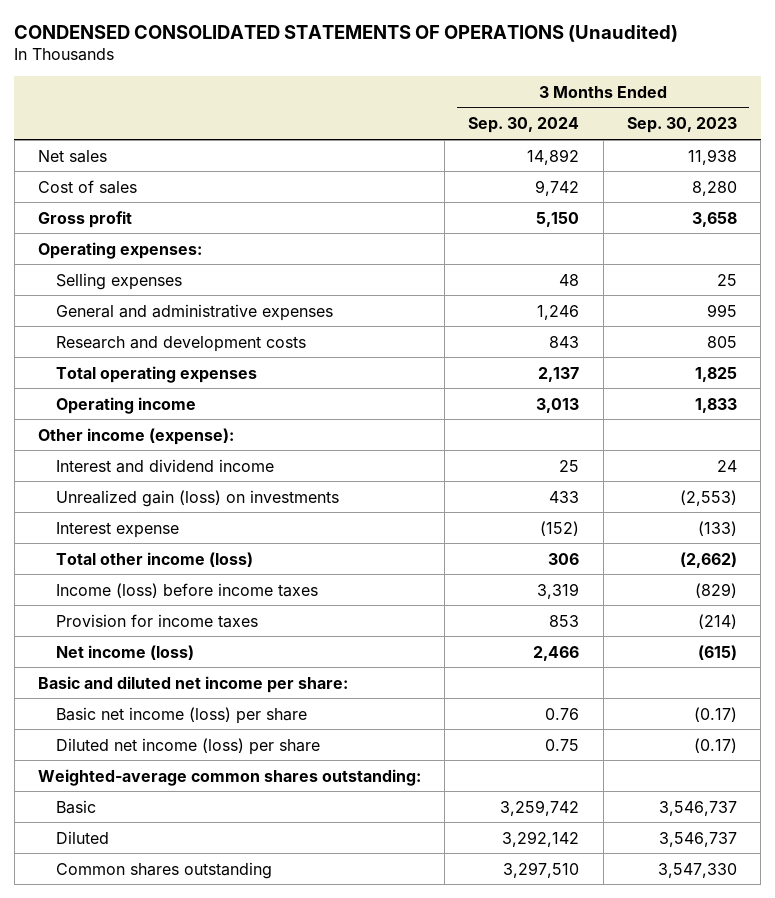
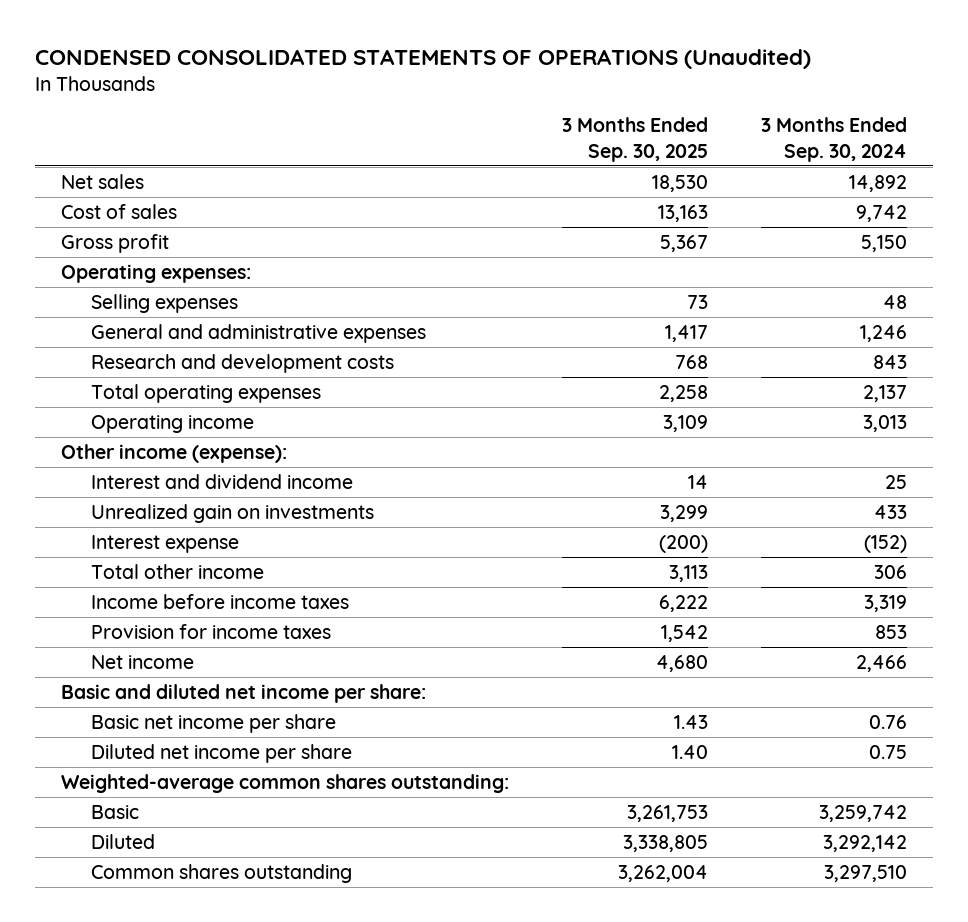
- | 3 Months Ended Sep. 30, 2024 | 3 Months Ended Sep. 30, 2023
+ | 3 Months Ended Sep. 30, 2025 | 3 Months Ended Sep. 30, 2024
- Unrealized gain (loss) on investments | 433 | (2,553)
+ Unrealized gain on investments | 3,299 | 433
- Total other income (loss) | 306 | (2,662)
- Income (loss) before income taxes | 3,319 | (829)
+ Total other income | 3,113 | 306
+ Income before income taxes | 6,222 | 3,319
- Net income (loss) | 2,466 | (615)
+ Net income | 4,680 | 2,466
- Basic net income (loss) per share | 0.76 | (0.17)
- Diluted net income (loss) per share | 0.75 | (0.17)
+ Basic net income per share | 1.43 | 0.76
+ Diluted net income per share | 1.40 | 0.75

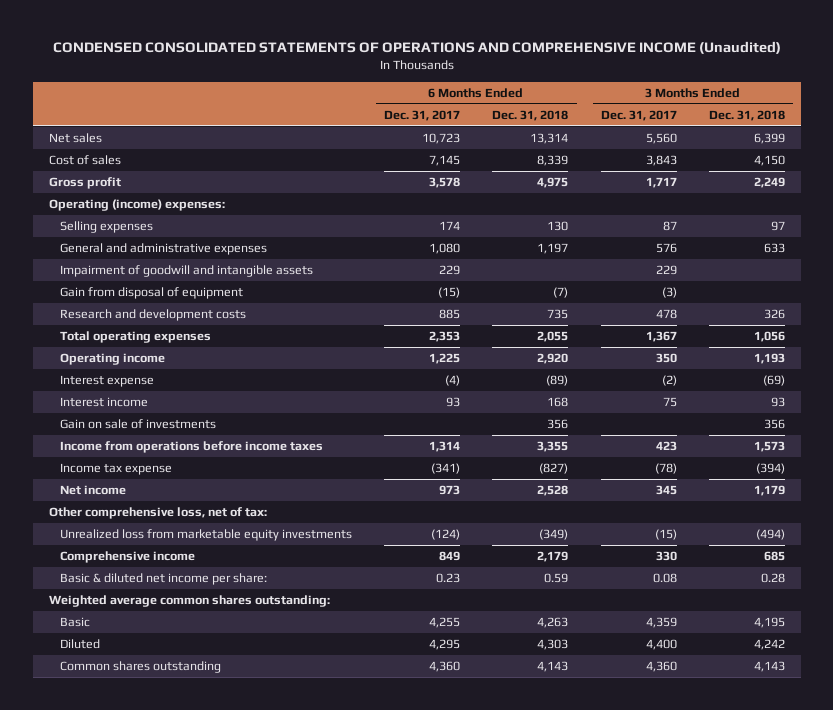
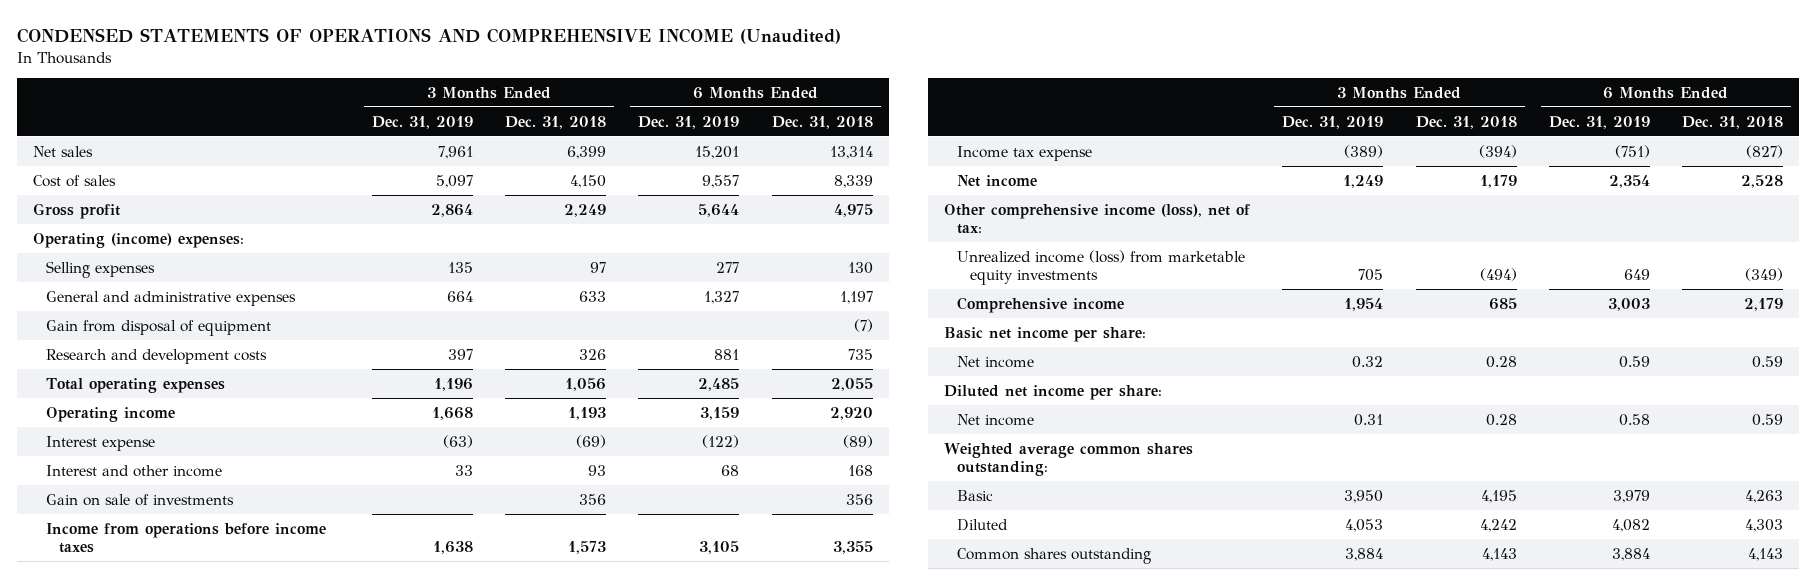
- CONDENSED CONSOLIDATED STATEMENTS OF OPERATIONS AND COMPREHENSIVE INCOME (Unaudited)
+ CONDENSED STATEMENTS OF OPERATIONS AND COMPREHENSIVE INCOME (Unaudited)
- | 6 Months Ended Dec. 31, 2017 | 6 Months Ended Dec. 31, 2018 | 3 Months Ended Dec. 31, 2017 | 3 Months Ended Dec. 31, 2018
+ | 3 Months Ended Dec. 31, 2019 | 3 Months Ended Dec. 31, 2018 | 6 Months Ended Dec. 31, 2019 | 6 Months Ended Dec. 31, 2018
- Impairment of goodwill and intangible assets | 229 | | 229 |
- Interest income | 93 | 168 | 75 | 93
+ Interest and other income | 33 | 93 | 68 | 168
- Other comprehensive loss, net of tax:
- Unrealized loss from marketable equity investments | (124) | (349) | (15) | (494)
+ Other comprehensive income (loss), net of tax:
+ Unrealized income (loss) from marketable equity investments | 705 | (494) | 649 | (349)
- Basic & diluted net income per share: | 0.23 | 0.59 | 0.08 | 0.28
+ Basic net income per share:
+ Net income | 0.32 | 0.28 | 0.59 | 0.59
+ Diluted net income per share:
+ Net income | 0.31 | 0.28 | 0.58 | 0.59

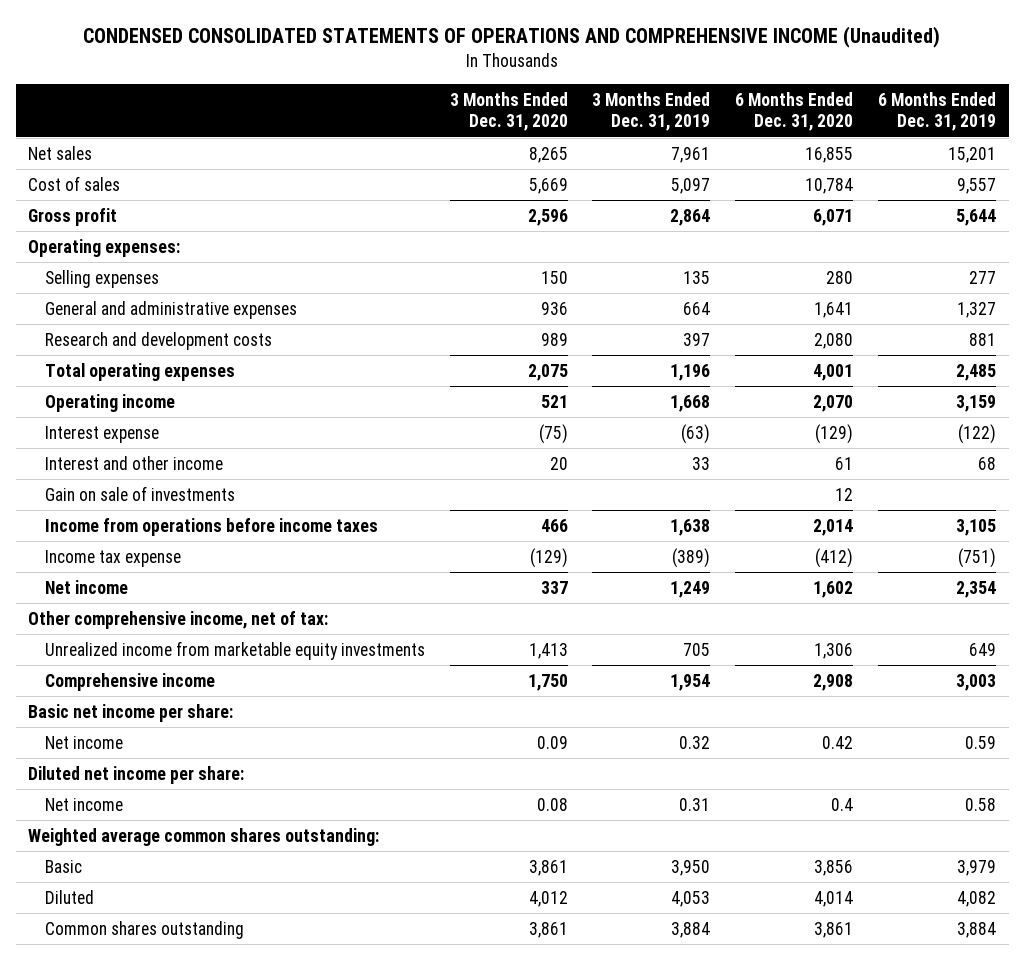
- CONDENSED STATEMENTS OF OPERATIONS AND COMPREHENSIVE INCOME (Unaudited)
+ CONDENSED CONSOLIDATED STATEMENTS OF OPERATIONS AND COMPREHENSIVE INCOME (Unaudited)
- | 3 Months Ended Dec. 31, 2019 | 3 Months Ended Dec. 31, 2018 | 6 Months Ended Dec. 31, 2019 | 6 Months Ended Dec. 31, 2018
+ | 3 Months Ended Dec. 31, 2020 | 3 Months Ended Dec. 31, 2019 | 6 Months Ended Dec. 31, 2020 | 6 Months Ended Dec. 31, 2019
- Operating (income) expenses:
+ Operating expenses:
- Gain from disposal of equipment | | | | (7)
- Other comprehensive income (loss), net of tax:
- Unrealized income (loss) from marketable equity investments | 705 | (494) | 649 | (349)
+ Other comprehensive income, net of tax:
+ Unrealized income from marketable equity investments | 1,413 | 705 | 1,306 | 649

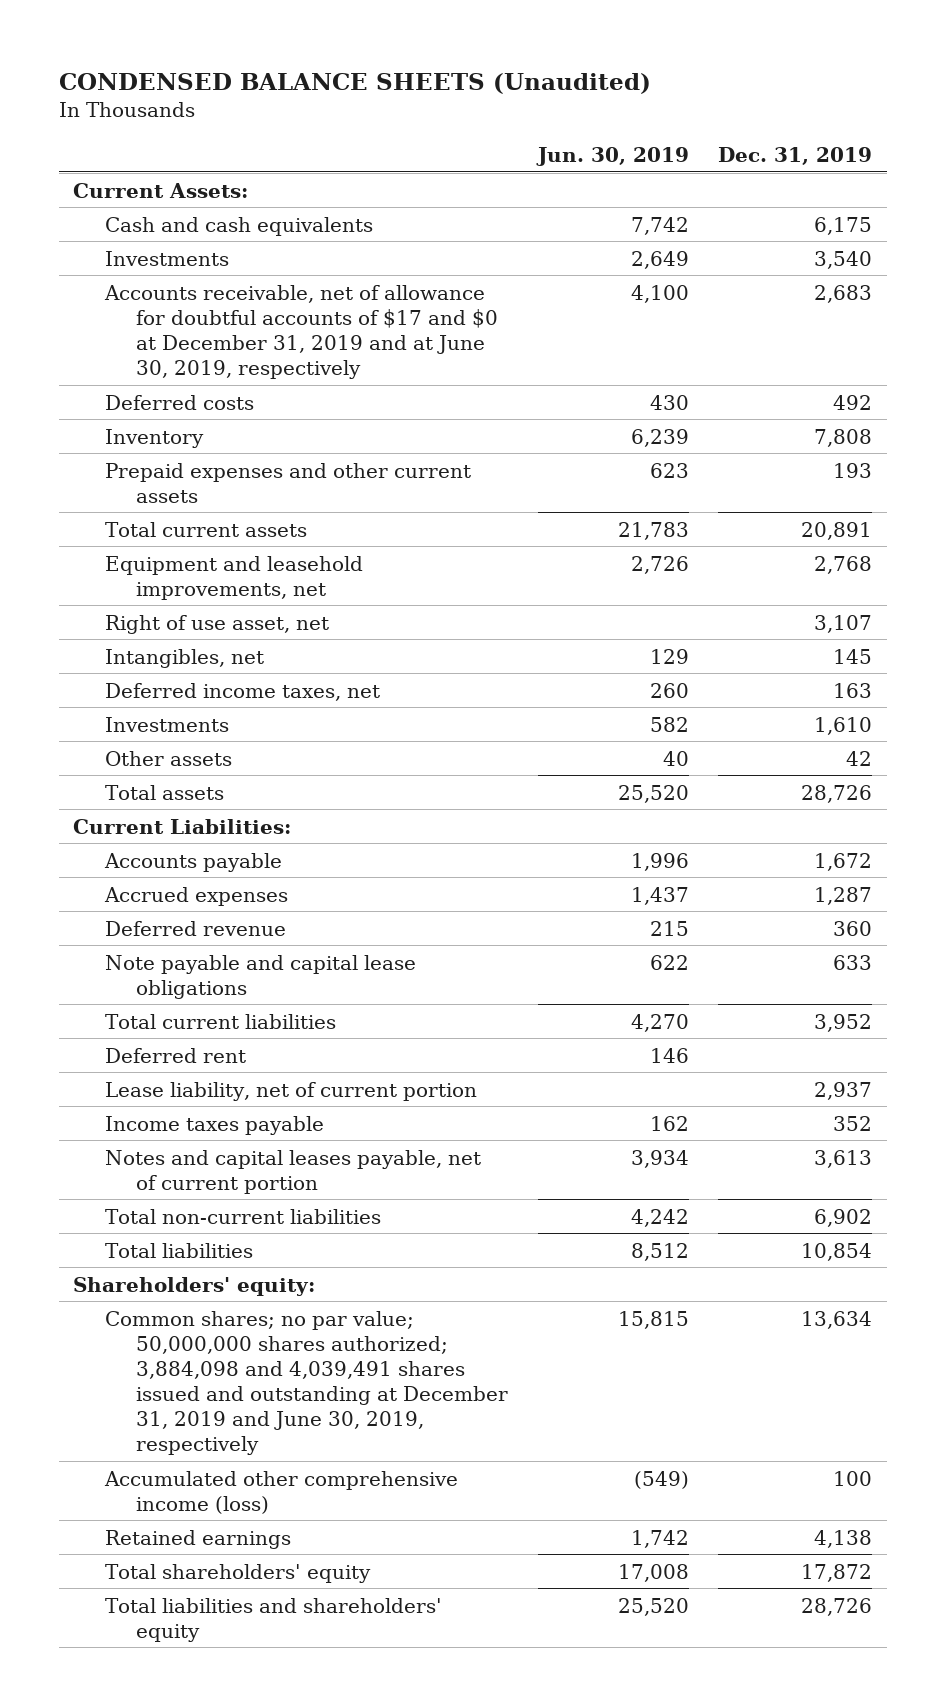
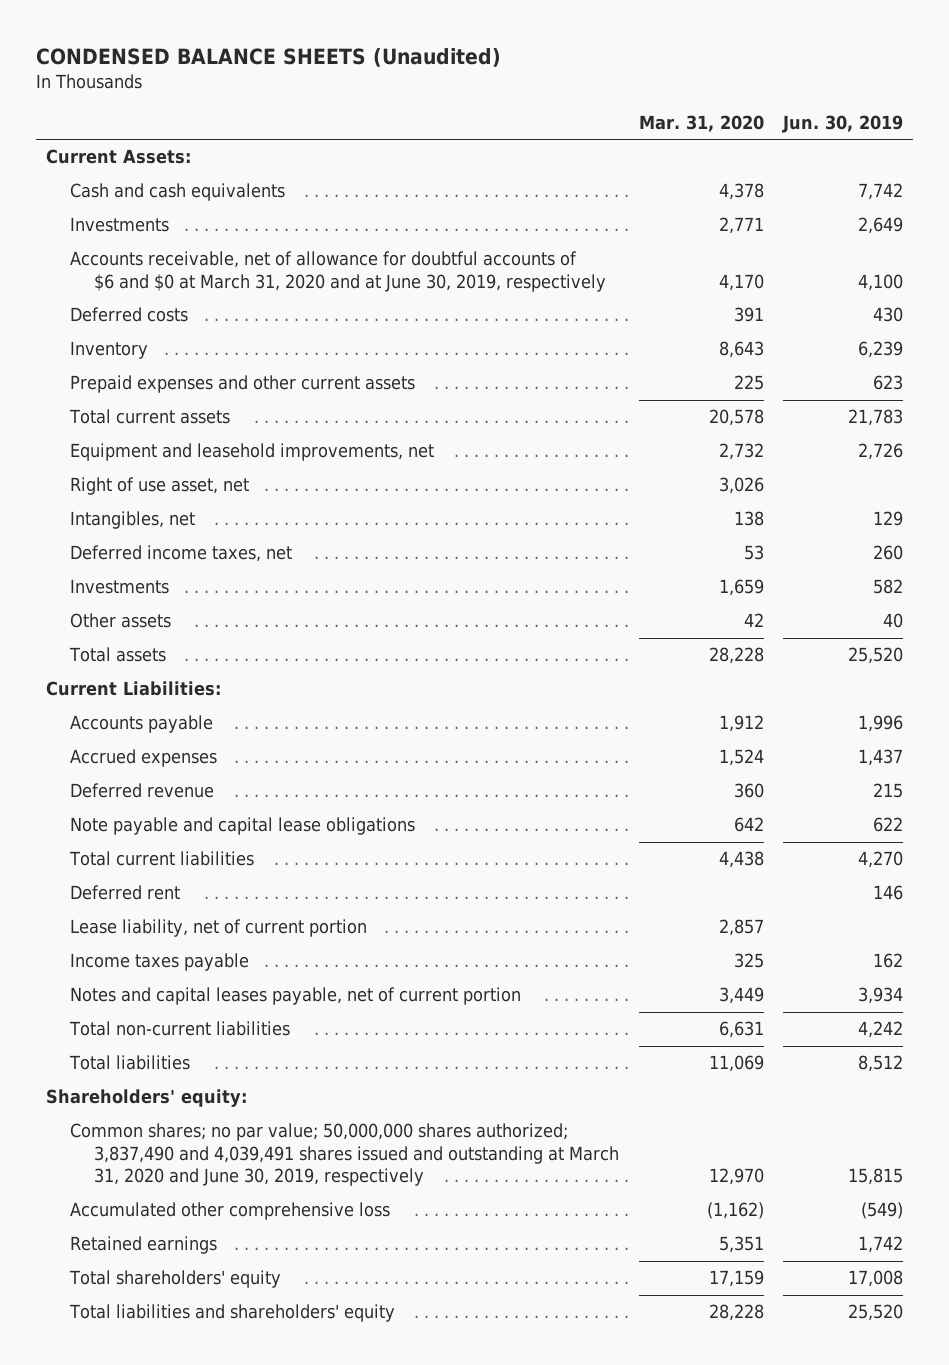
- | Jun. 30, 2019 | Dec. 31, 2019
+ | Mar. 31, 2020 | Jun. 30, 2019
- Accounts receivable, net of allowance for doubtful accounts of $17 and $0 at December 31, 2019 and at June 30, 2019, respectively | 4,100 | 2,683
+ Accounts receivable, net of allowance for doubtful accounts of $6 and $0 at March 31, 2020 and at June 30, 2019, respectively | 4,170 | 4,100
- Common shares; no par value; 50,000,000 shares authorized; 3,884,098 and 4,039,491 shares issued and outstanding at December 31, 2019 and June 30, 2019, respectively | 15,815 | 13,634
- Accumulated other comprehensive income (loss) | (549) | 100
+ Common shares; no par value; 50,000,000 shares authorized; 3,837,490 and 4,039,491 shares issued and outstanding at March 31, 2020 and June 30, 2019, respectively | 12,970 | 15,815
+ Accumulated other comprehensive loss | (1,162) | (549)

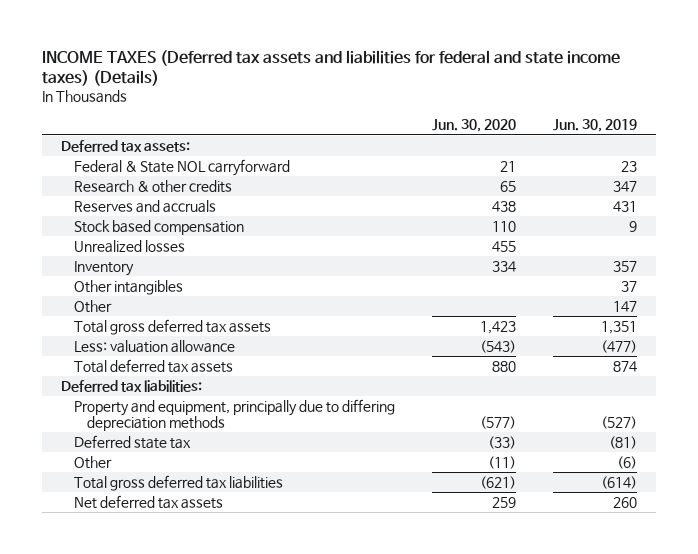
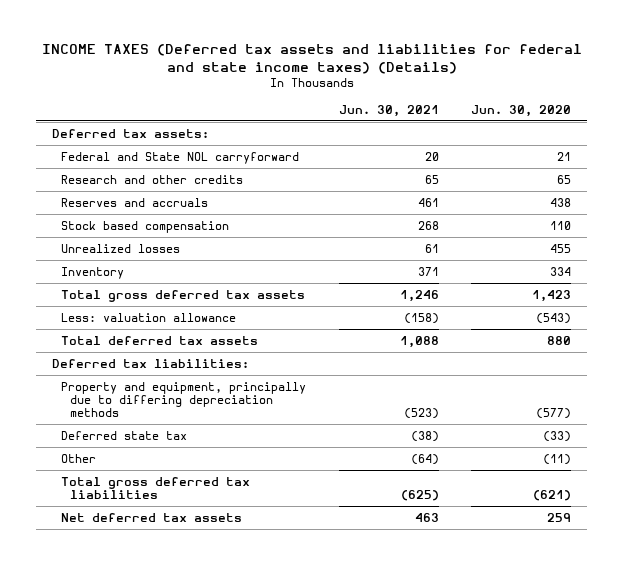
- | Jun. 30, 2020 | Jun. 30, 2019
+ | Jun. 30, 2021 | Jun. 30, 2020
- Federal & State NOL carryforward | 21 | 23
- Research & other credits | 65 | 347
+ Federal and State NOL carryforward | 20 | 21
+ Research and other credits | 65 | 65
- Other intangibles | | 37
- Other | | 147

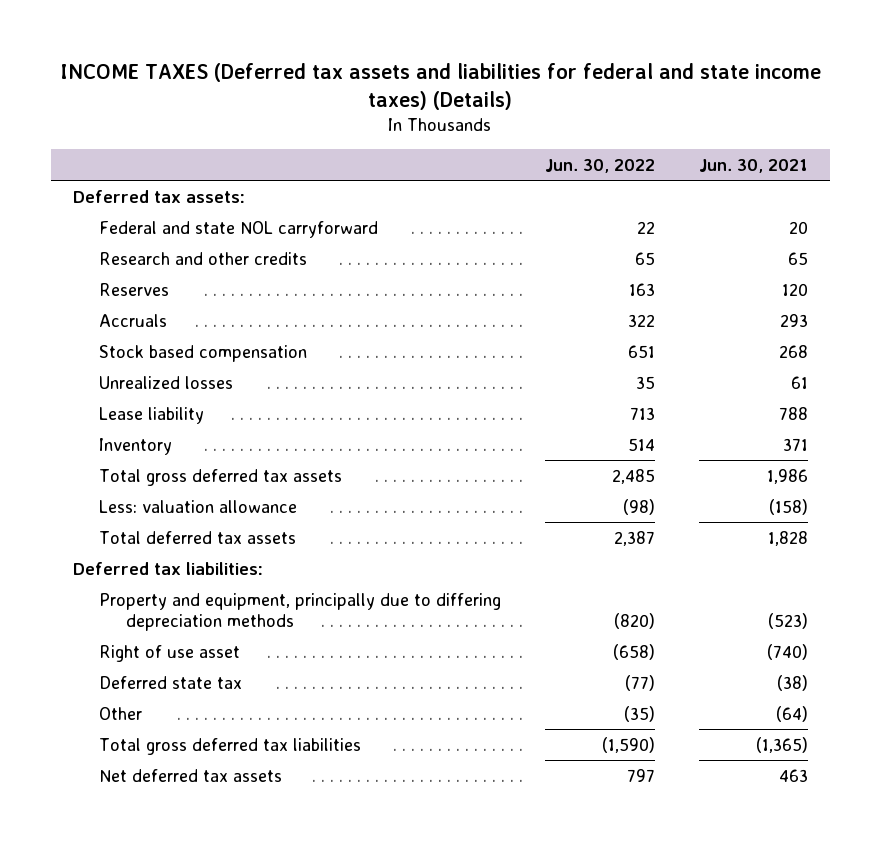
- | Jun. 30, 2021 | Jun. 30, 2020
+ | Jun. 30, 2022 | Jun. 30, 2021
- Federal and State NOL carryforward | 20 | 21
+ Federal and state NOL carryforward | 22 | 20
- Reserves and accruals | 461 | 438
+ Reserves | 163 | 120
+ Accruals | 322 | 293
+ Lease liability | 713 | 788
- Total gross deferred tax assets | 1,246 | 1,423
+ Total gross deferred tax assets | 2,485 | 1,986
- Total deferred tax assets | 1,088 | 880
+ Total deferred tax assets | 2,387 | 1,828
+ Right of use asset | (658) | (740)
- Total gross deferred tax liabilities | (625) | (621)
+ Total gross deferred tax liabilities | (1,590) | (1,365)

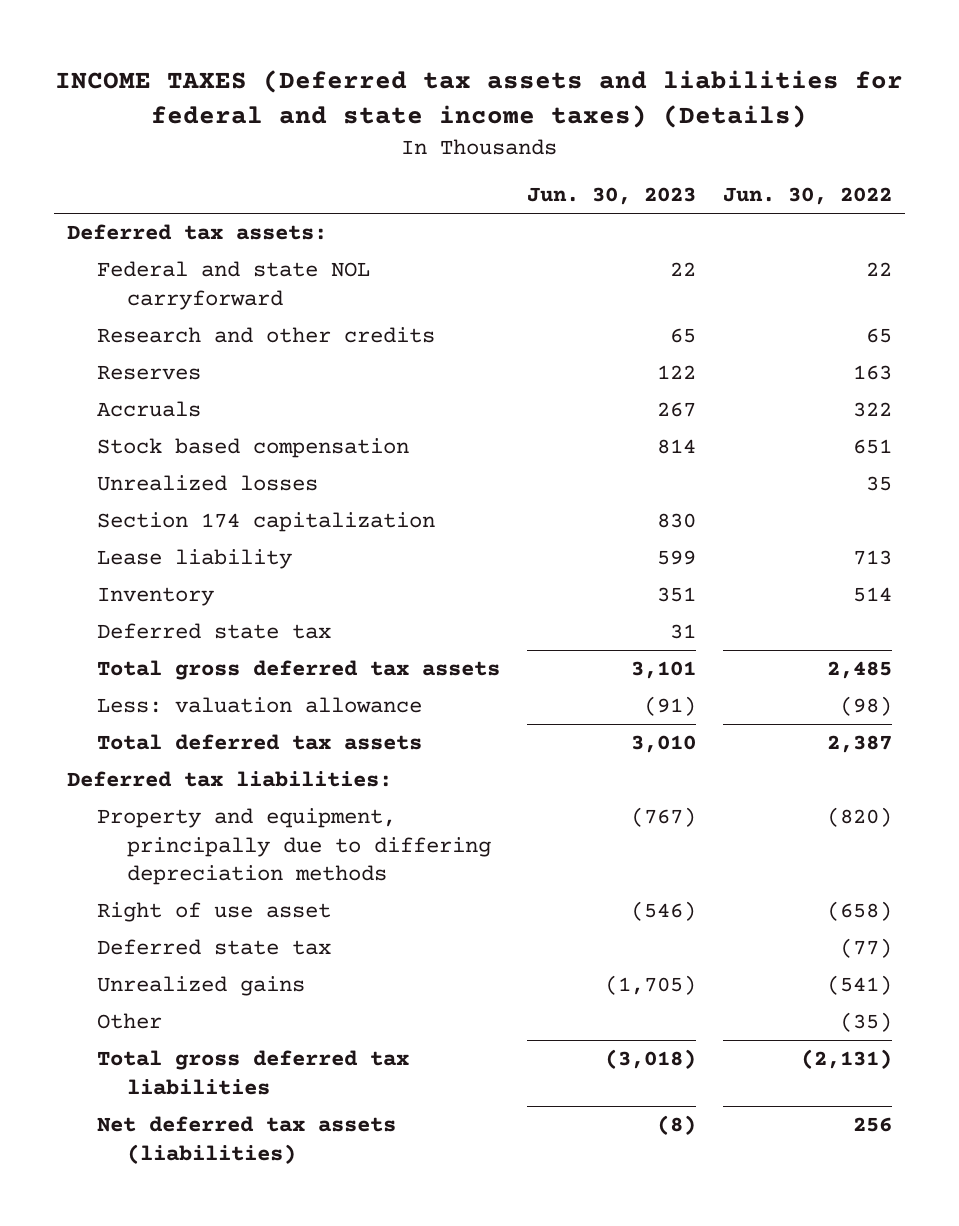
- | Jun. 30, 2022 | Jun. 30, 2021
+ | Jun. 30, 2023 | Jun. 30, 2022
+ Section 174 capitalization | 830 |
+ Deferred state tax | 31 |
+ Unrealized gains | (1,705) | (541)
- Total gross deferred tax liabilities | (1,590) | (1,365)
- Net deferred tax assets | 797 | 463
+ Total gross deferred tax liabilities | (3,018) | (2,131)
+ Net deferred tax assets (liabilities) | (8) | 256

